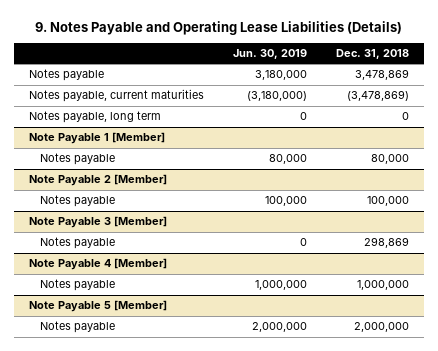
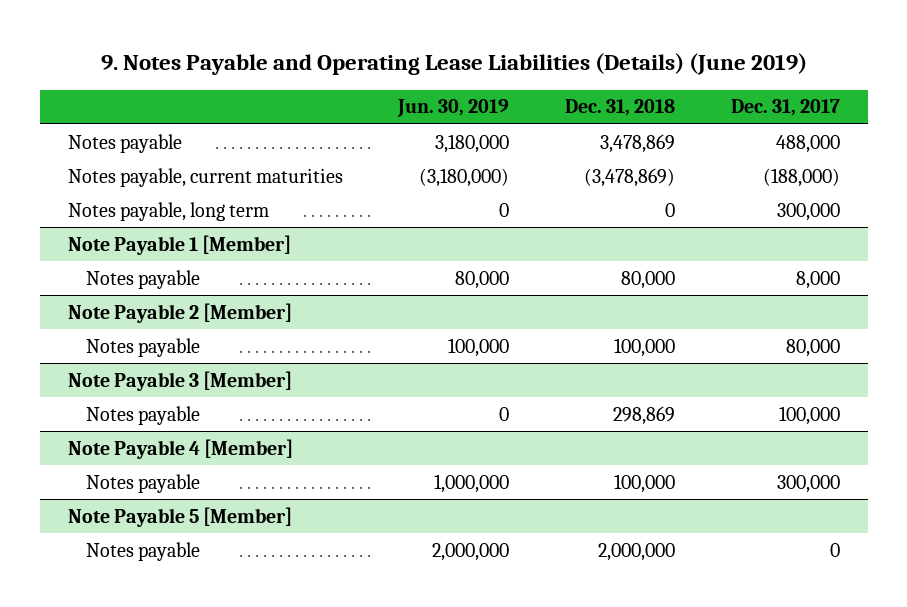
- 9. Notes Payable and Operating Lease Liabilities (Details)
+ 9. Notes Payable and Operating Lease Liabilities (Details) (June 2019)
- | Jun. 30, 2019 | Dec. 31, 2018
+ | Jun. 30, 2019 | Dec. 31, 2018 | Dec. 31, 2017
@ Note Payable 4 [Member]
- Notes payable | 1,000,000 | 1,000,000
+ Notes payable | 1,000,000 | 100,000 | 300,000

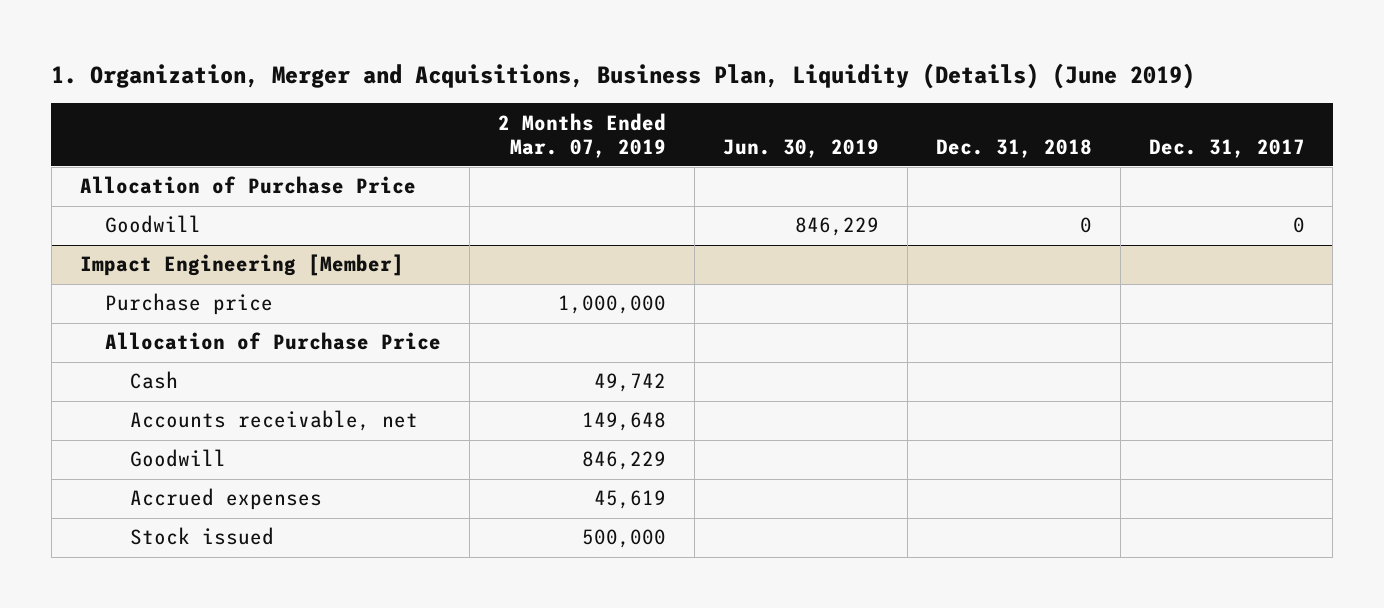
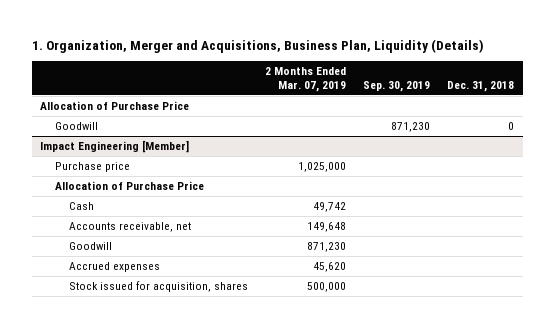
- 1. Organization, Merger and Acquisitions, Business Plan, Liquidity (Details) (June 2019)
+ 1. Organization, Merger and Acquisitions, Business Plan, Liquidity (Details)
- | 2 Months Ended Mar. 07, 2019 | Jun. 30, 2019 | Dec. 31, 2018 | Dec. 31, 2017
+ | 2 Months Ended Mar. 07, 2019 | Sep. 30, 2019 | Dec. 31, 2018
@ Impact Engineering [Member]
- Purchase price | 1,000,000 | | |
+ Purchase price | 1,025,000 | |
- Goodwill | 846,229 | | |
- Accrued expenses | 45,619 | | |
- Stock issued | 500,000 | | |
+ Goodwill | 871,230 | |
+ Accrued expenses | 45,620 | |
+ Stock issued for acquisition, shares | 500,000 | |

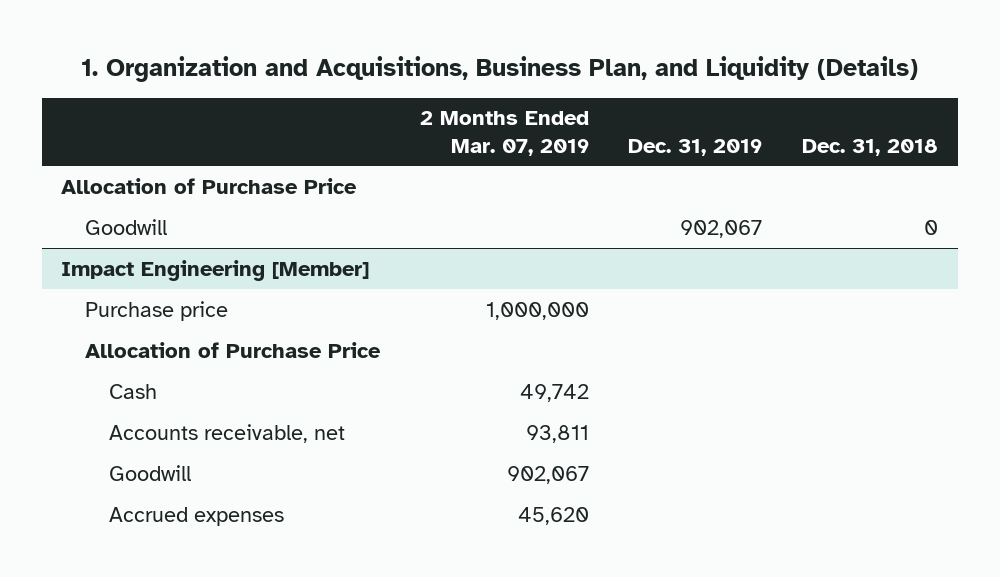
- 1. Organization, Merger and Acquisitions, Business Plan, Liquidity (Details)
+ 1. Organization and Acquisitions, Business Plan, and Liquidity (Details)
- | 2 Months Ended Mar. 07, 2019 | Sep. 30, 2019 | Dec. 31, 2018
+ | 2 Months Ended Mar. 07, 2019 | Dec. 31, 2019 | Dec. 31, 2018
@ Impact Engineering [Member]
- Purchase price | 1,025,000 | |
+ Purchase price | 1,000,000 | |
- Accounts receivable, net | 149,648 | |
- Goodwill | 871,230 | |
+ Accounts receivable, net | 93,811 | |
+ Goodwill | 902,067 | |
- Stock issued for acquisition, shares | 500,000 | |

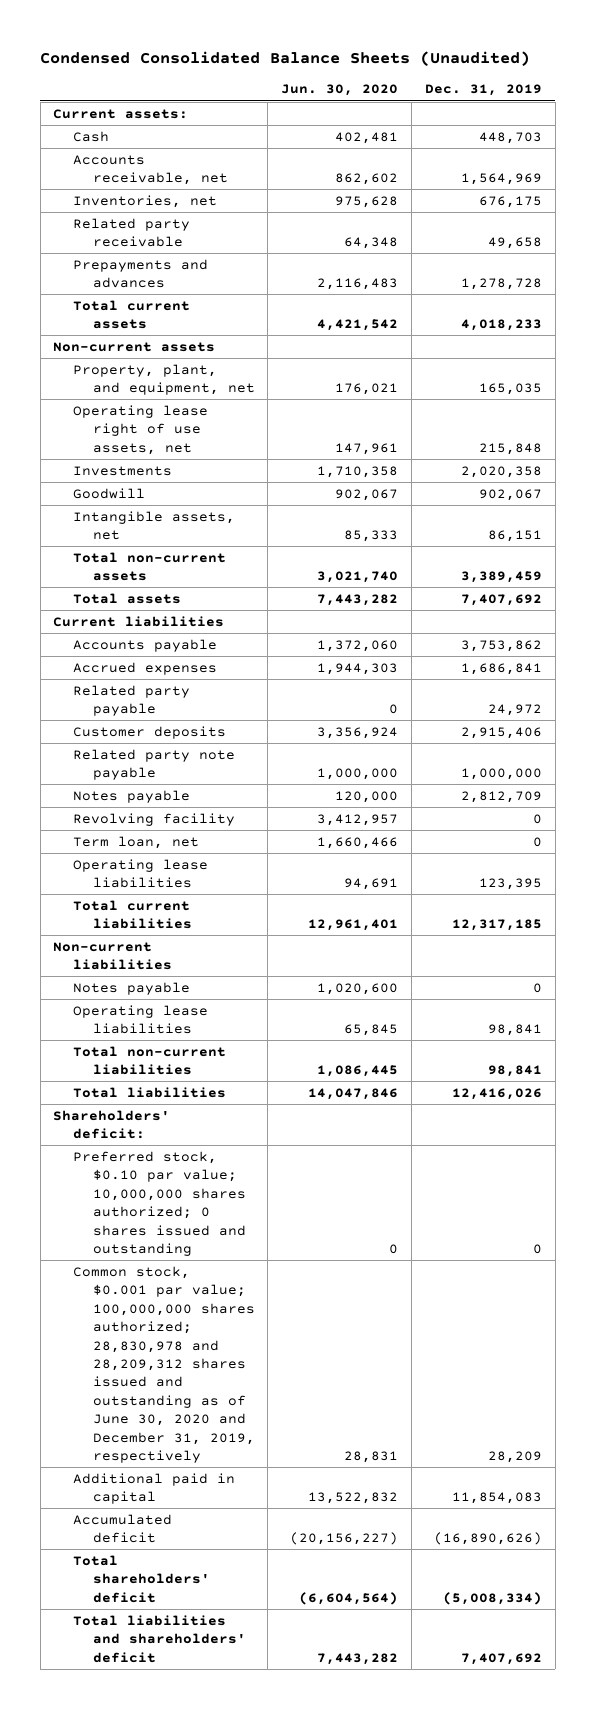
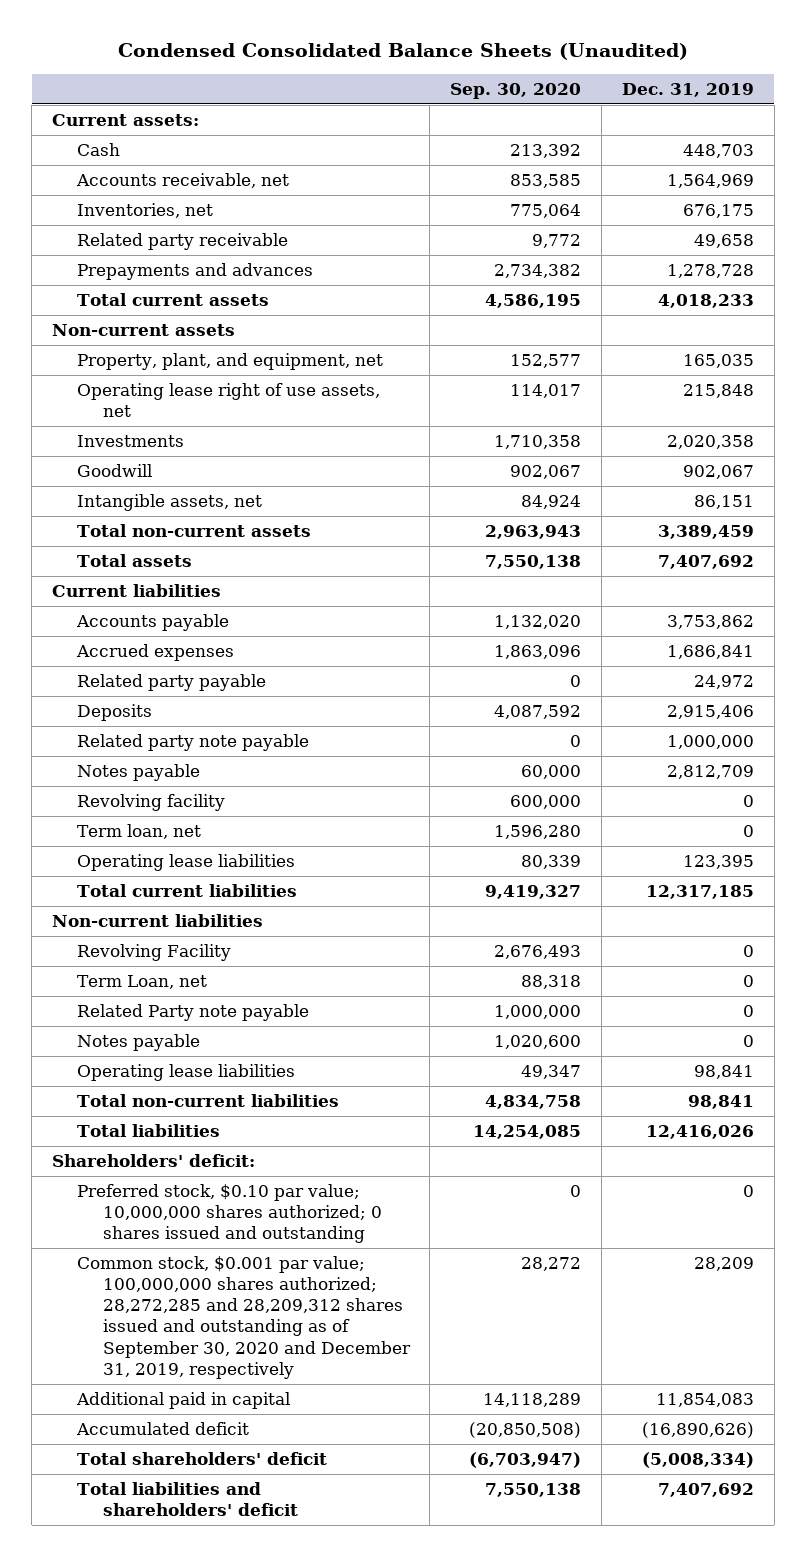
- | Jun. 30, 2020 | Dec. 31, 2019
+ | Sep. 30, 2020 | Dec. 31, 2019
- Customer deposits | 3,356,924 | 2,915,406
+ Deposits | 4,087,592 | 2,915,406
+ Revolving Facility | 2,676,493 | 0
+ Term Loan, net | 88,318 | 0
+ Related Party note payable | 1,000,000 | 0
- Common stock, $0.001 par value; 100,000,000 shares authorized; 28,830,978 and 28,209,312 shares issued and outstanding as of June 30, 2020 and December 31, 2019, respectively | 28,831 | 28,209
+ Common stock, $0.001 par value; 100,000,000 shares authorized; 28,272,285 and 28,209,312 shares issued and outstanding as of September 30, 2020 and December 31, 2019, respectively | 28,272 | 28,209

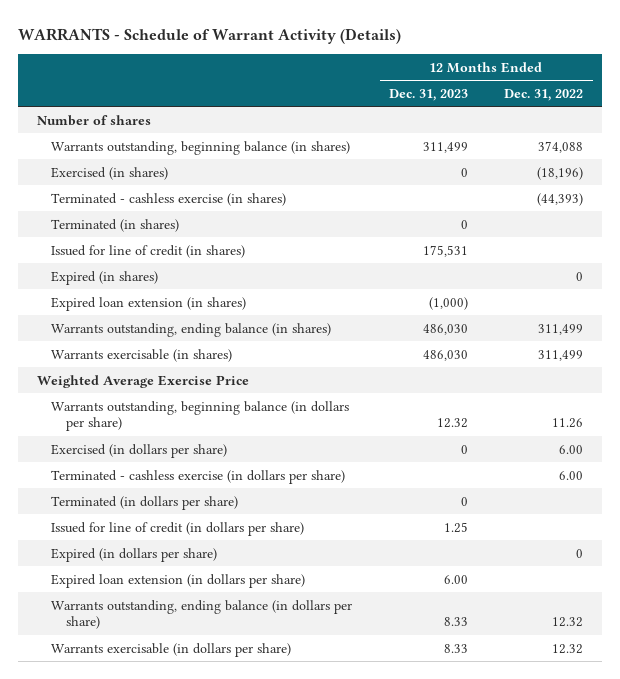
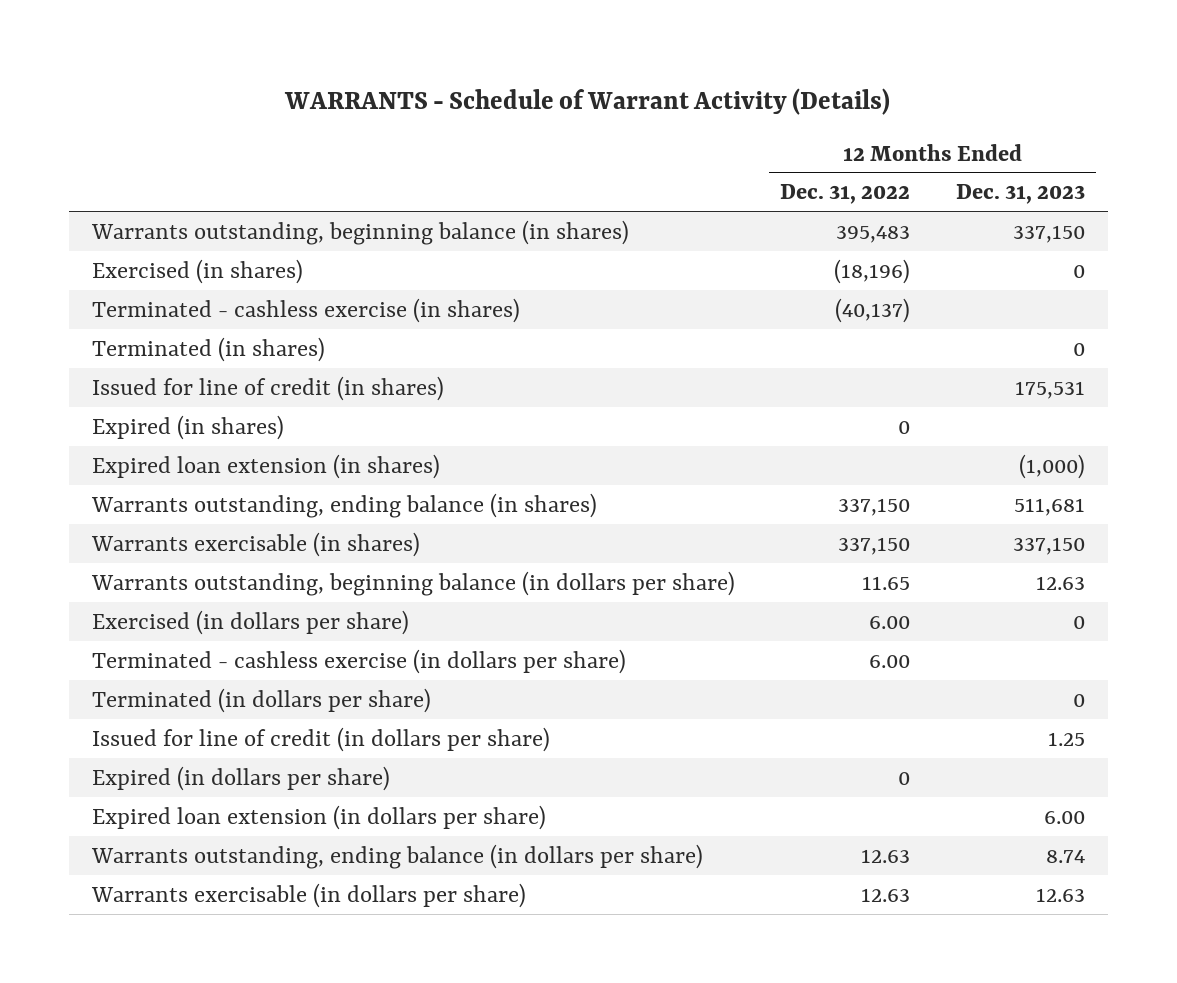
- | 12 Months Ended Dec. 31, 2023 | 12 Months Ended Dec. 31, 2022
+ | 12 Months Ended Dec. 31, 2022 | 12 Months Ended Dec. 31, 2023
- Number of shares
- Warrants outstanding, beginning balance (in shares) | 311,499 | 374,088
+ Warrants outstanding, beginning balance (in shares) | 395,483 | 337,150
- Terminated - cashless exercise (in shares) | | (44,393)
+ Terminated - cashless exercise (in shares) | (40,137) |
- Warrants outstanding, ending balance (in shares) | 486,030 | 311,499
- Warrants exercisable (in shares) | 486,030 | 311,499
- Weighted Average Exercise Price
- Warrants outstanding, beginning balance (in dollars per share) | 12.32 | 11.26
+ Warrants outstanding, ending balance (in shares) | 337,150 | 511,681
+ Warrants exercisable (in shares) | 337,150 | 337,150
+ Warrants outstanding, beginning balance (in dollars per share) | 11.65 | 12.63
- Warrants outstanding, ending balance (in dollars per share) | 8.33 | 12.32
- Warrants exercisable (in dollars per share) | 8.33 | 12.32
+ Warrants outstanding, ending balance (in dollars per share) | 12.63 | 8.74
+ Warrants exercisable (in dollars per share) | 12.63 | 12.63

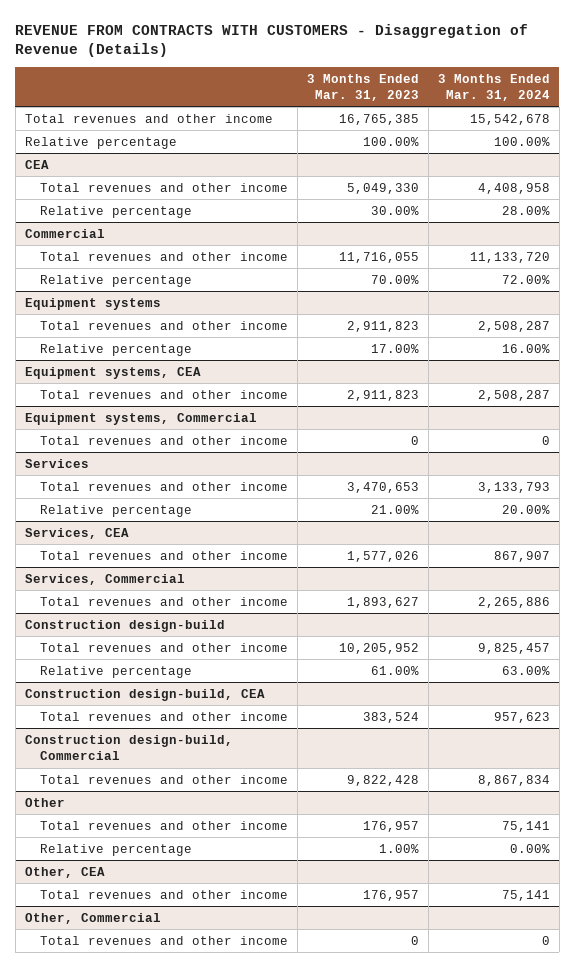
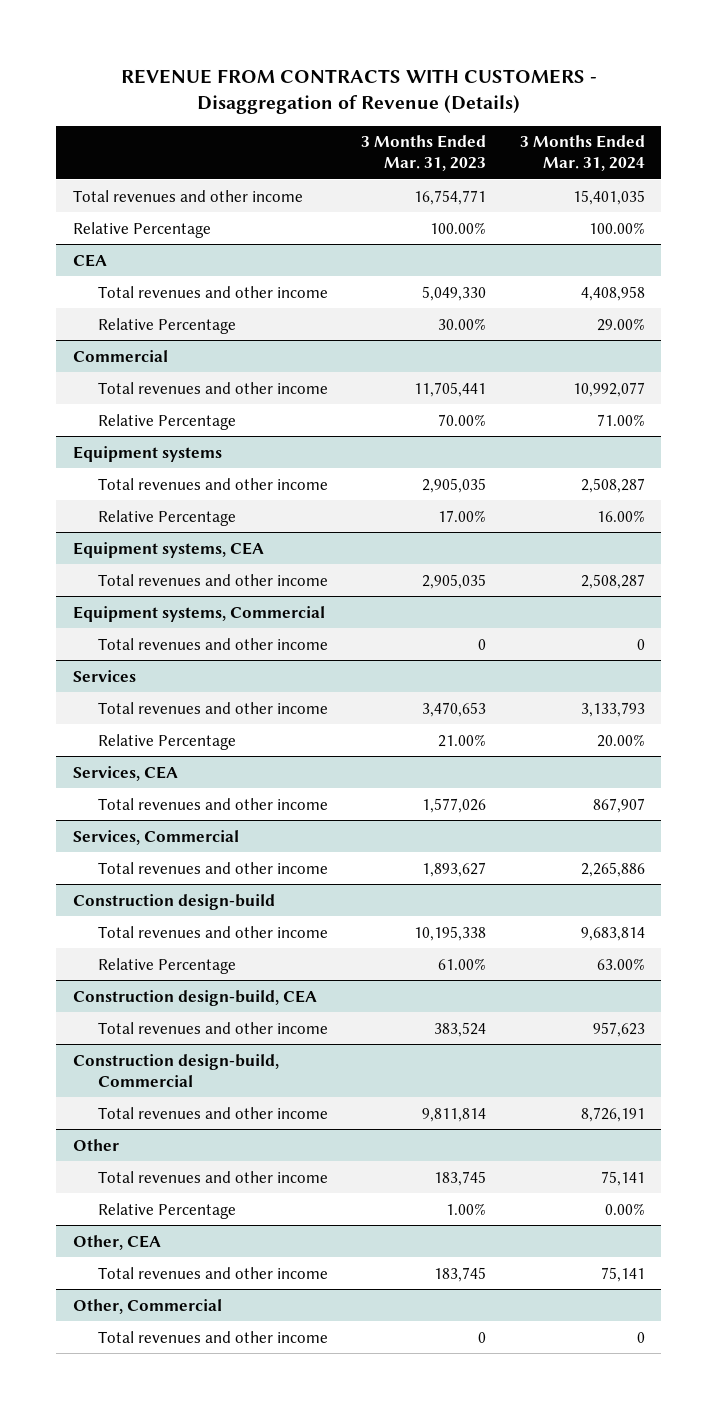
- Total revenues and other income | 16,765,385 | 15,542,678
- Relative percentage | 100.00% | 100.00%
+ Total revenues and other income | 16,754,771 | 15,401,035
+ Relative Percentage | 100.00% | 100.00%
@ CEA
- Relative percentage | 30.00% | 28.00%
+ Relative Percentage | 30.00% | 29.00%
@ Commercial
- Total revenues and other income | 11,716,055 | 11,133,720
- Relative percentage | 70.00% | 72.00%
+ Total revenues and other income | 11,705,441 | 10,992,077
+ Relative Percentage | 70.00% | 71.00%
@ Equipment systems
- Total revenues and other income | 2,911,823 | 2,508,287
- Relative percentage | 17.00% | 16.00%
+ Total revenues and other income | 2,905,035 | 2,508,287
+ Relative Percentage | 17.00% | 16.00%
@ Equipment systems, CEA
- Total revenues and other income | 2,911,823 | 2,508,287
+ Total revenues and other income | 2,905,035 | 2,508,287
@ Services
- Relative percentage | 21.00% | 20.00%
+ Relative Percentage | 21.00% | 20.00%
@ Construction design-build
- Total revenues and other income | 10,205,952 | 9,825,457
- Relative percentage | 61.00% | 63.00%
+ Total revenues and other income | 10,195,338 | 9,683,814
+ Relative Percentage | 61.00% | 63.00%
@ Construction design-build, Commercial
- Total revenues and other income | 9,822,428 | 8,867,834
+ Total revenues and other income | 9,811,814 | 8,726,191
@ Other
- Total revenues and other income | 176,957 | 75,141
- Relative percentage | 1.00% | 0.00%
+ Total revenues and other income | 183,745 | 75,141
+ Relative Percentage | 1.00% | 0.00%
@ Other, CEA
- Total revenues and other income | 176,957 | 75,141
+ Total revenues and other income | 183,745 | 75,141

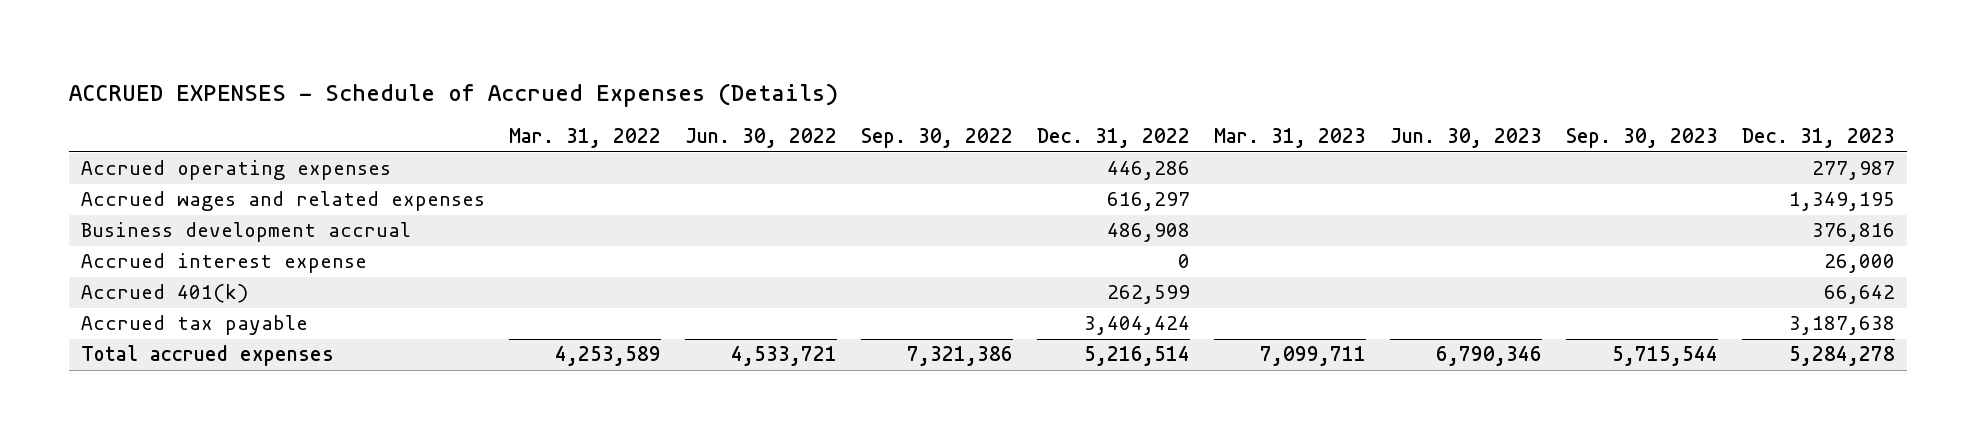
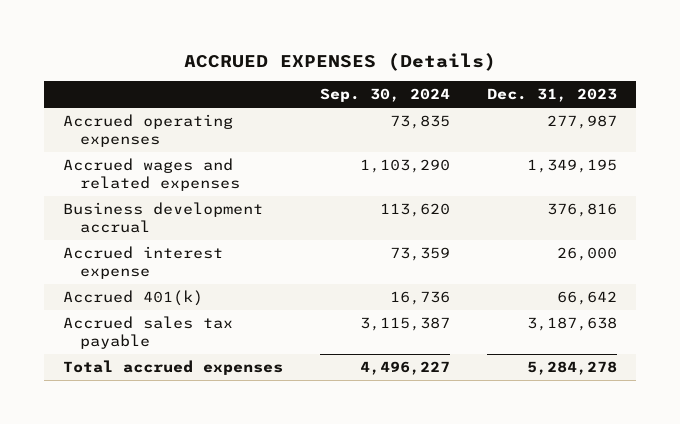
- ACCRUED EXPENSES - Schedule of Accrued Expenses (Details)
+ ACCRUED EXPENSES (Details)
- | Mar. 31, 2022 | Jun. 30, 2022 | Sep. 30, 2022 | Dec. 31, 2022 | Mar. 31, 2023 | Jun. 30, 2023 | Sep. 30, 2023 | Dec. 31, 2023
+ | Sep. 30, 2024 | Dec. 31, 2023
- Accrued tax payable | | | | 3,404,424 | | | | 3,187,638
+ Accrued sales tax payable | 3,115,387 | 3,187,638

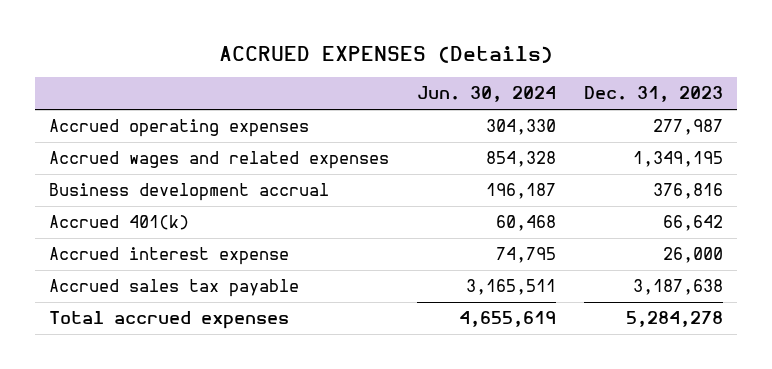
- | Sep. 30, 2024 | Dec. 31, 2023
+ | Jun. 30, 2024 | Dec. 31, 2023
moved down: Accrued interest expense | 74,795 | 26,000

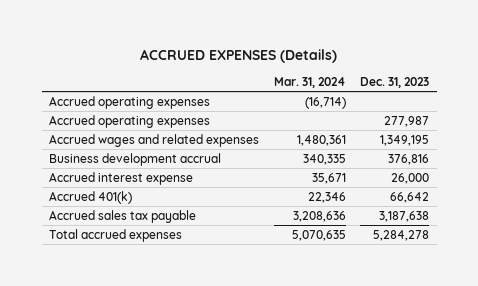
- | Jun. 30, 2024 | Dec. 31, 2023
+ | Mar. 31, 2024 | Dec. 31, 2023
+ Accrued operating expenses | (16,714) |
moved down: Accrued 401(k) | 22,346 | 66,642

